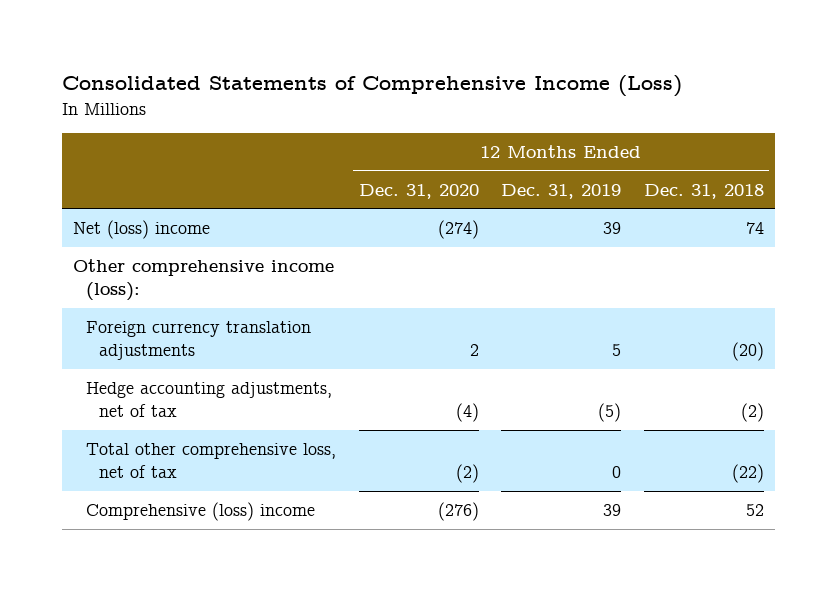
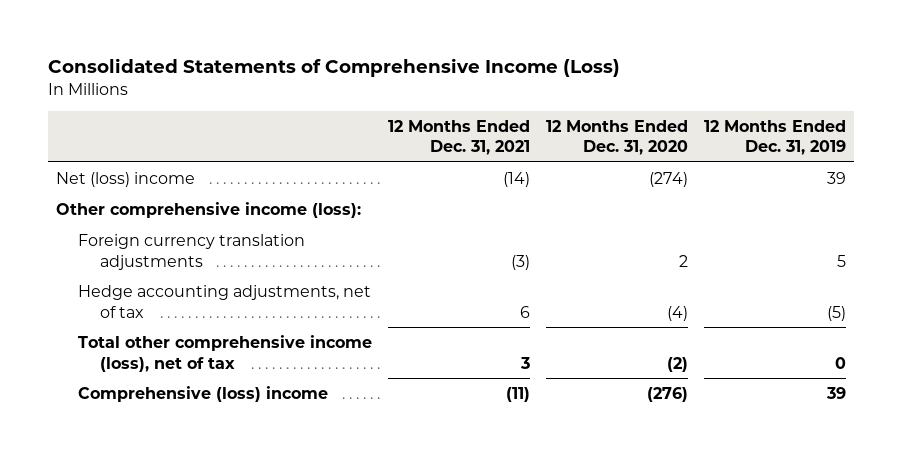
- | 12 Months Ended Dec. 31, 2020 | 12 Months Ended Dec. 31, 2019 | 12 Months Ended Dec. 31, 2018
+ | 12 Months Ended Dec. 31, 2021 | 12 Months Ended Dec. 31, 2020 | 12 Months Ended Dec. 31, 2019
- Total other comprehensive loss, net of tax | (2) | 0 | (22)
+ Total other comprehensive income (loss), net of tax | 3 | (2) | 0

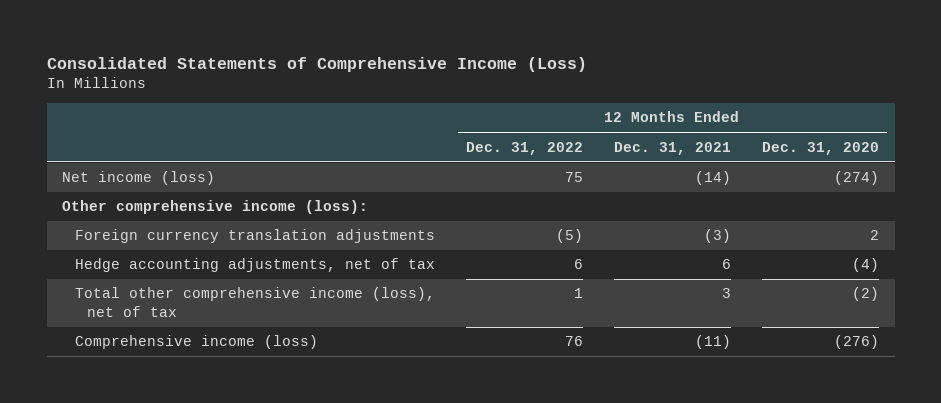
- | 12 Months Ended Dec. 31, 2021 | 12 Months Ended Dec. 31, 2020 | 12 Months Ended Dec. 31, 2019
+ | 12 Months Ended Dec. 31, 2022 | 12 Months Ended Dec. 31, 2021 | 12 Months Ended Dec. 31, 2020
- Net (loss) income | (14) | (274) | 39
+ Net income (loss) | 75 | (14) | (274)
- Comprehensive (loss) income | (11) | (276) | 39
+ Comprehensive income (loss) | 76 | (11) | (276)

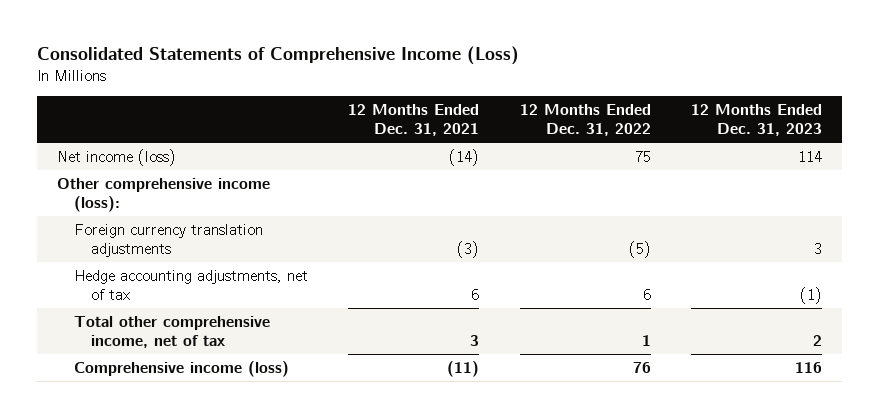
- | 12 Months Ended Dec. 31, 2022 | 12 Months Ended Dec. 31, 2021 | 12 Months Ended Dec. 31, 2020
+ | 12 Months Ended Dec. 31, 2021 | 12 Months Ended Dec. 31, 2022 | 12 Months Ended Dec. 31, 2023
- Total other comprehensive income (loss), net of tax | 1 | 3 | (2)
+ Total other comprehensive income, net of tax | 3 | 1 | 2

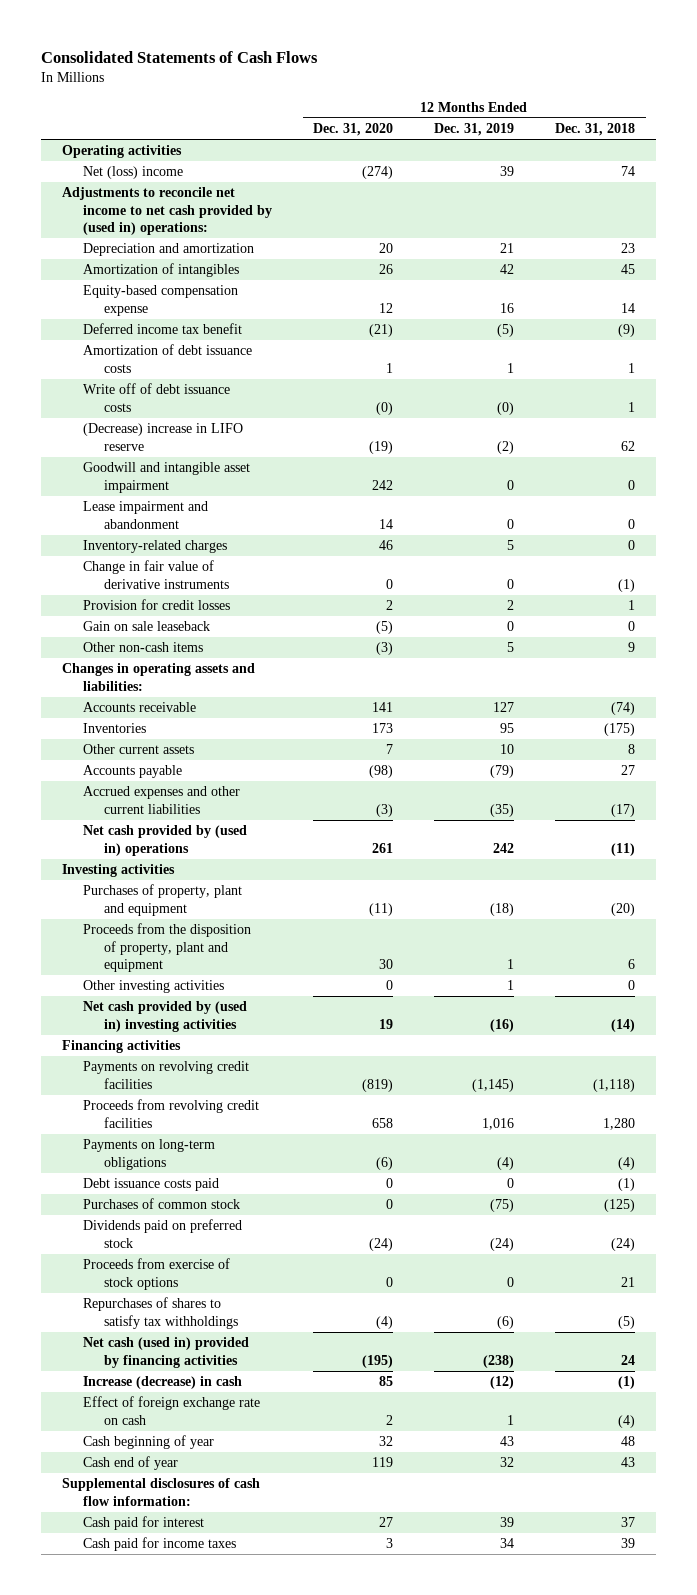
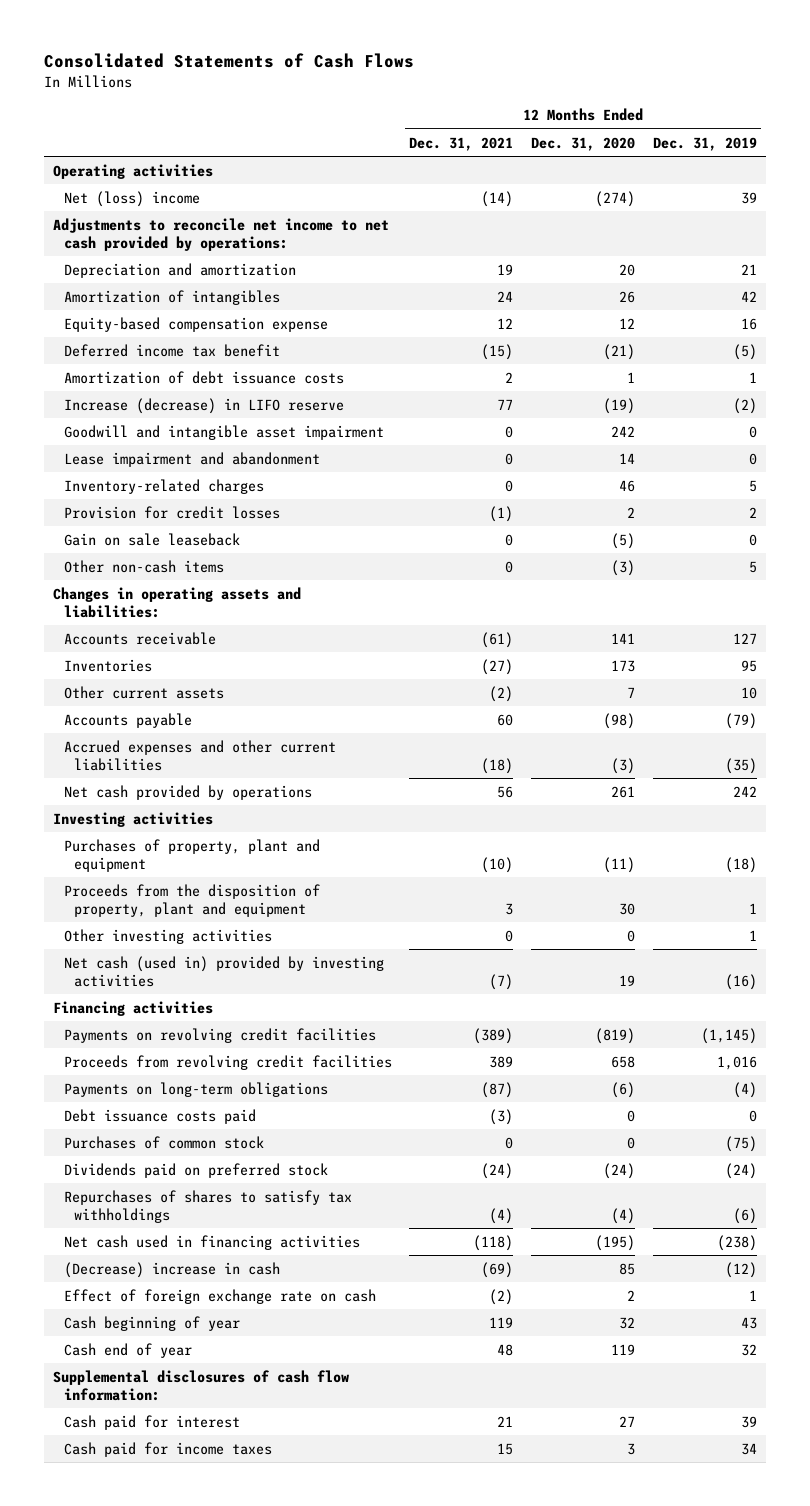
- | 12 Months Ended Dec. 31, 2020 | 12 Months Ended Dec. 31, 2019 | 12 Months Ended Dec. 31, 2018
+ | 12 Months Ended Dec. 31, 2021 | 12 Months Ended Dec. 31, 2020 | 12 Months Ended Dec. 31, 2019
- Adjustments to reconcile net income to net cash provided by (used in) operations:
+ Adjustments to reconcile net income to net cash provided by operations:
- Write off of debt issuance costs | (0) | (0) | 1
- (Decrease) increase in LIFO reserve | (19) | (2) | 62
+ Increase (decrease) in LIFO reserve | 77 | (19) | (2)
- Change in fair value of derivative instruments | 0 | 0 | (1)
- Net cash provided by (used in) operations | 261 | 242 | (11)
+ Net cash provided by operations | 56 | 261 | 242
- Net cash provided by (used in) investing activities | 19 | (16) | (14)
+ Net cash (used in) provided by investing activities | (7) | 19 | (16)
- Proceeds from exercise of stock options | 0 | 0 | 21
- Net cash (used in) provided by financing activities | (195) | (238) | 24
- Increase (decrease) in cash | 85 | (12) | (1)
+ Net cash used in financing activities | (118) | (195) | (238)
+ (Decrease) increase in cash | (69) | 85 | (12)

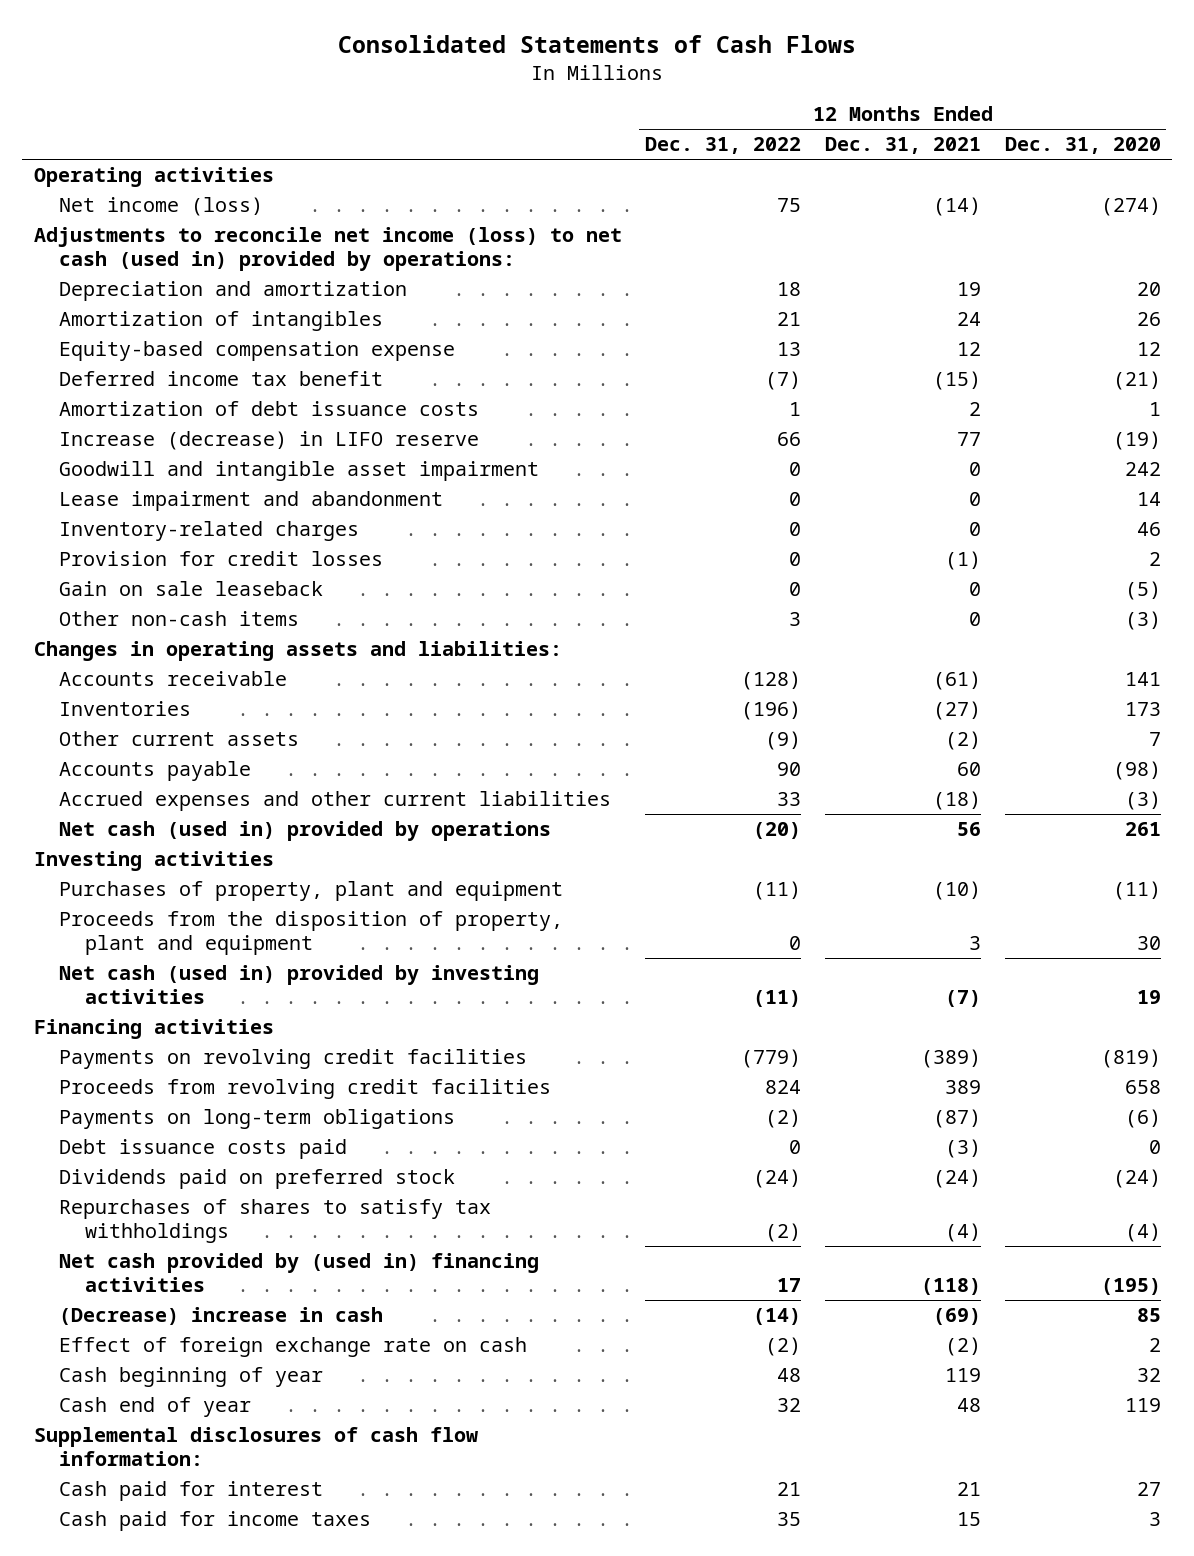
- | 12 Months Ended Dec. 31, 2021 | 12 Months Ended Dec. 31, 2020 | 12 Months Ended Dec. 31, 2019
+ | 12 Months Ended Dec. 31, 2022 | 12 Months Ended Dec. 31, 2021 | 12 Months Ended Dec. 31, 2020
- Net (loss) income | (14) | (274) | 39
- Adjustments to reconcile net income to net cash provided by operations:
+ Net income (loss) | 75 | (14) | (274)
+ Adjustments to reconcile net income (loss) to net cash (used in) provided by operations:
- Net cash provided by operations | 56 | 261 | 242
+ Net cash (used in) provided by operations | (20) | 56 | 261
- Other investing activities | 0 | 0 | 1
- Purchases of common stock | 0 | 0 | (75)
- Net cash used in financing activities | (118) | (195) | (238)
+ Net cash provided by (used in) financing activities | 17 | (118) | (195)

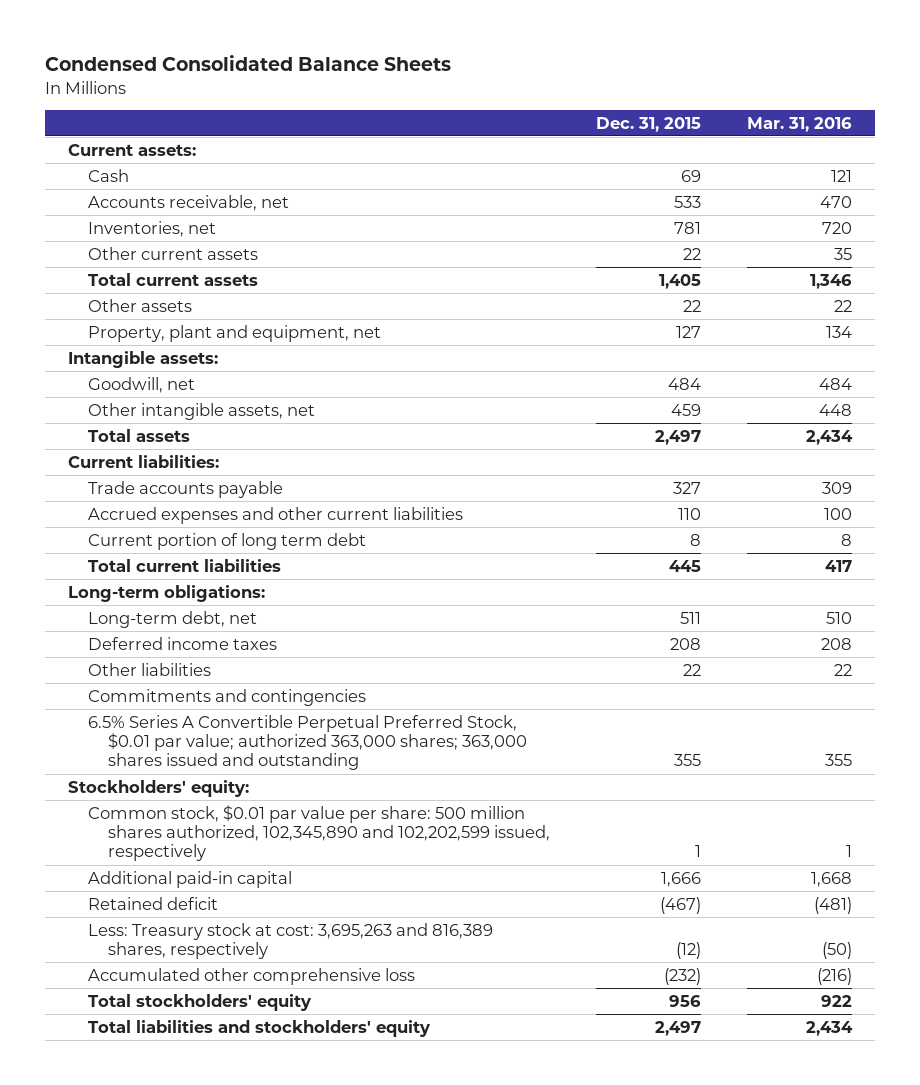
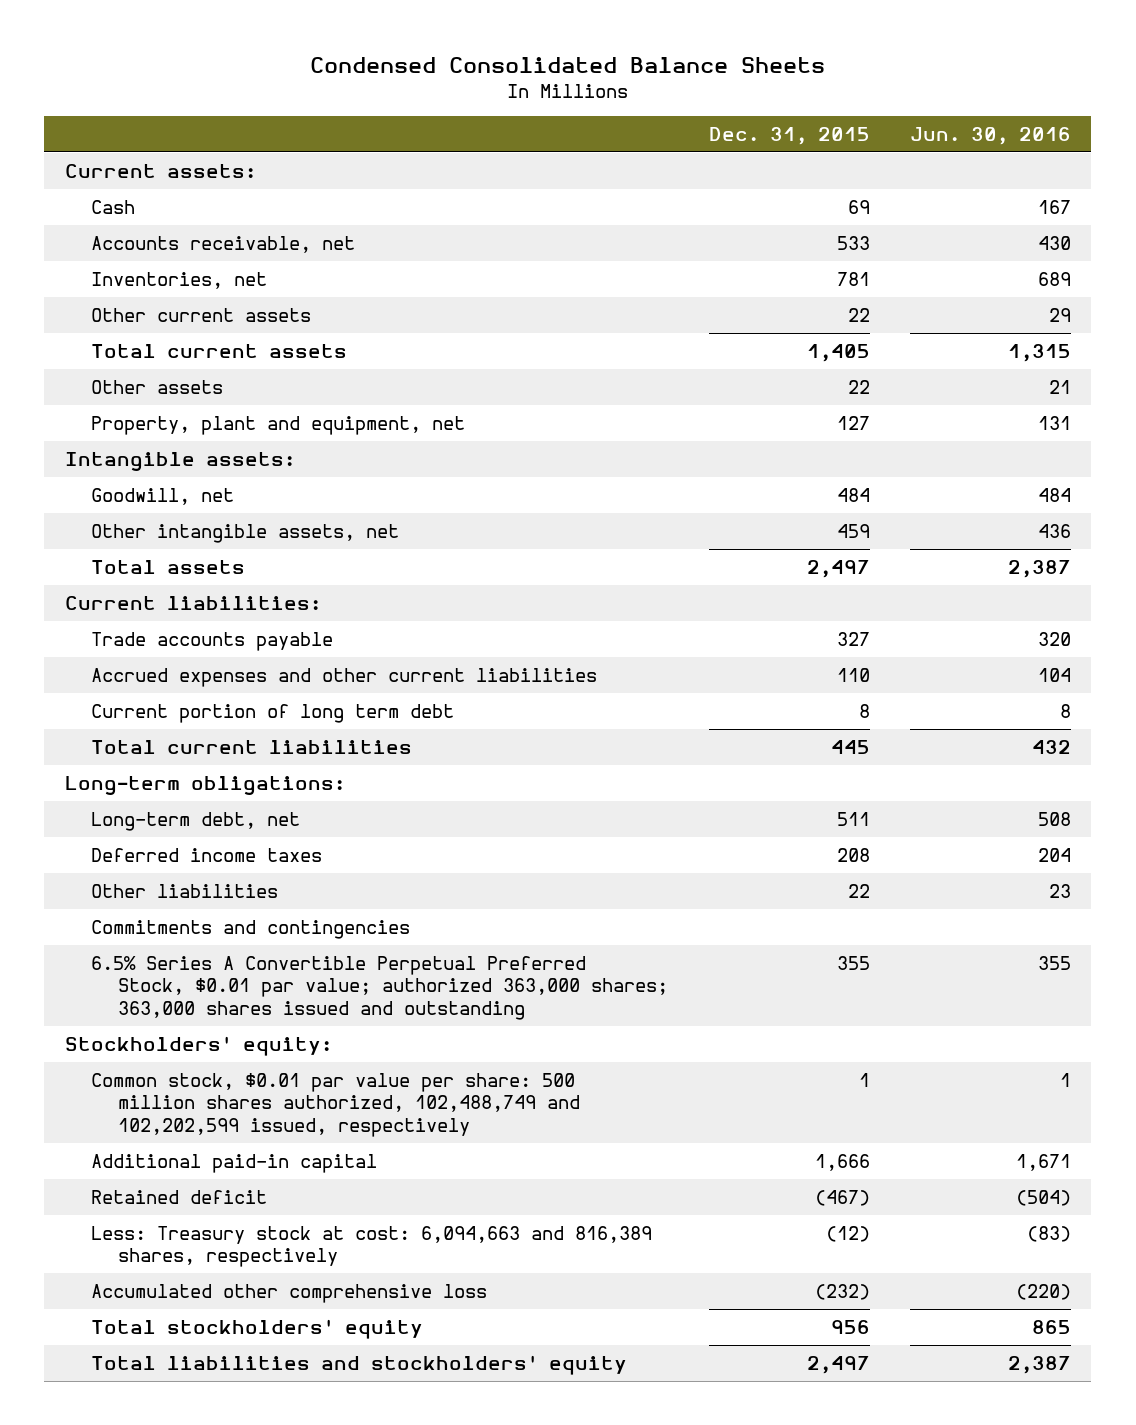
- | Dec. 31, 2015 | Mar. 31, 2016
+ | Dec. 31, 2015 | Jun. 30, 2016
- Common stock, $0.01 par value per share: 500 million shares authorized, 102,345,890 and 102,202,599 issued, respectively | 1 | 1
+ Common stock, $0.01 par value per share: 500 million shares authorized, 102,488,749 and 102,202,599 issued, respectively | 1 | 1
- Less: Treasury stock at cost: 3,695,263 and 816,389 shares, respectively | (12) | (50)
+ Less: Treasury stock at cost: 6,094,663 and 816,389 shares, respectively | (12) | (83)

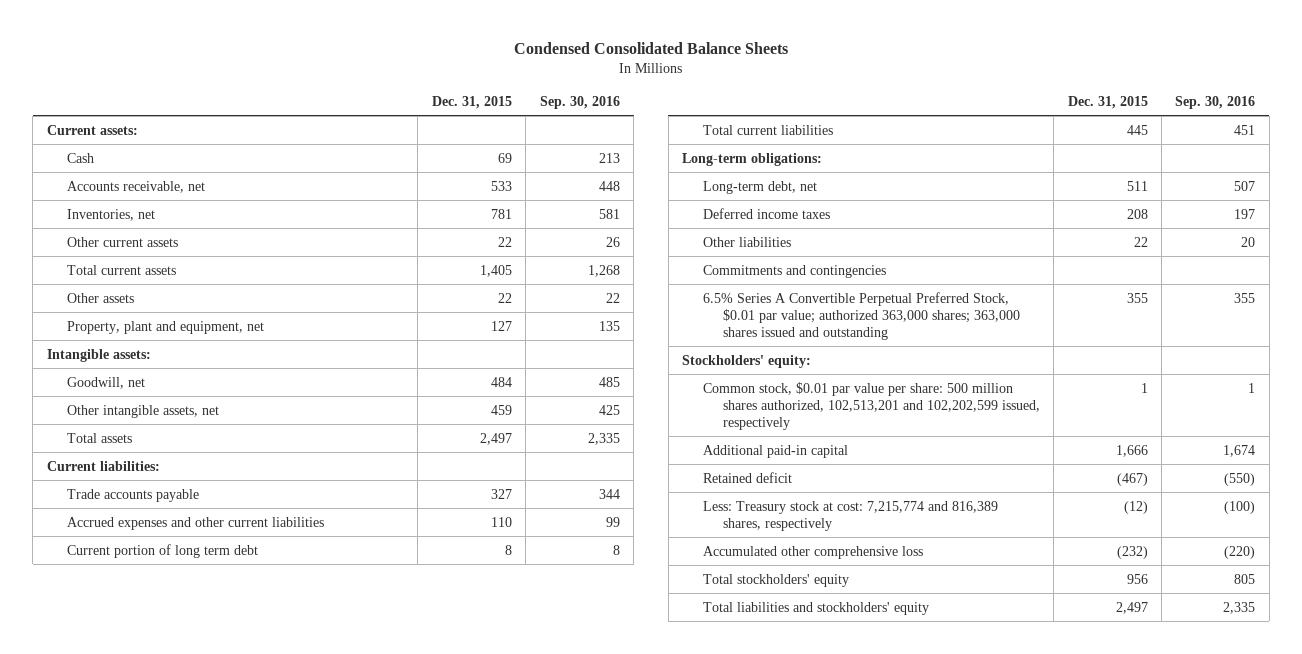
- | Dec. 31, 2015 | Jun. 30, 2016
+ | Dec. 31, 2015 | Sep. 30, 2016
- Common stock, $0.01 par value per share: 500 million shares authorized, 102,488,749 and 102,202,599 issued, respectively | 1 | 1
+ Common stock, $0.01 par value per share: 500 million shares authorized, 102,513,201 and 102,202,599 issued, respectively | 1 | 1
- Less: Treasury stock at cost: 6,094,663 and 816,389 shares, respectively | (12) | (83)
+ Less: Treasury stock at cost: 7,215,774 and 816,389 shares, respectively | (12) | (100)

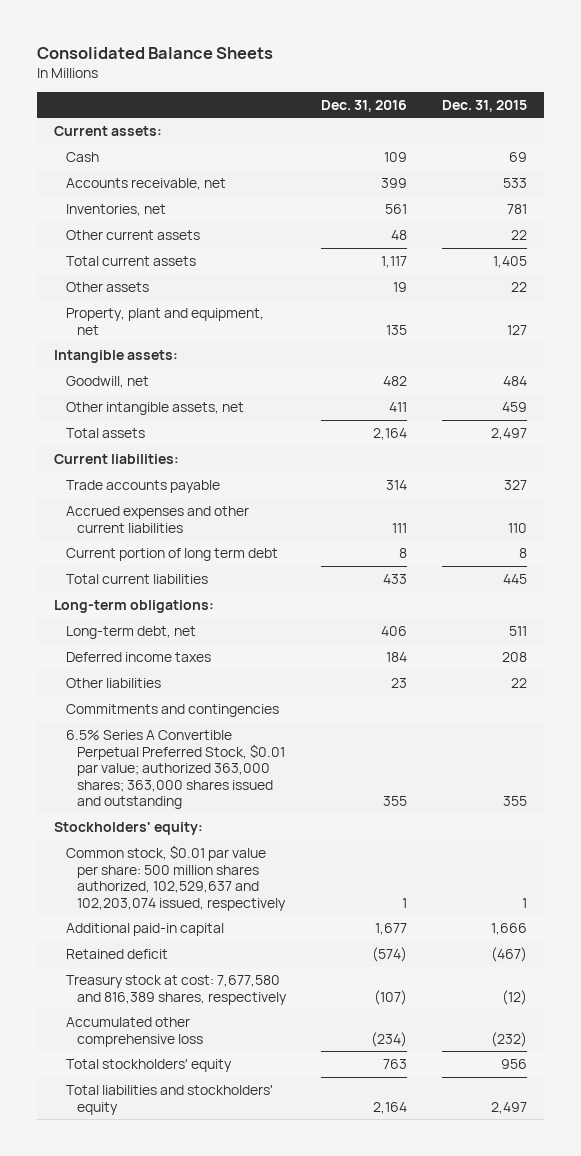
- Condensed Consolidated Balance Sheets
+ Consolidated Balance Sheets
- | Dec. 31, 2015 | Sep. 30, 2016
+ | Dec. 31, 2016 | Dec. 31, 2015
- Common stock, $0.01 par value per share: 500 million shares authorized, 102,513,201 and 102,202,599 issued, respectively | 1 | 1
+ Common stock, $0.01 par value per share: 500 million shares authorized, 102,529,637 and 102,203,074 issued, respectively | 1 | 1
- Less: Treasury stock at cost: 7,215,774 and 816,389 shares, respectively | (12) | (100)
+ Treasury stock at cost: 7,677,580 and 816,389 shares, respectively | (107) | (12)

